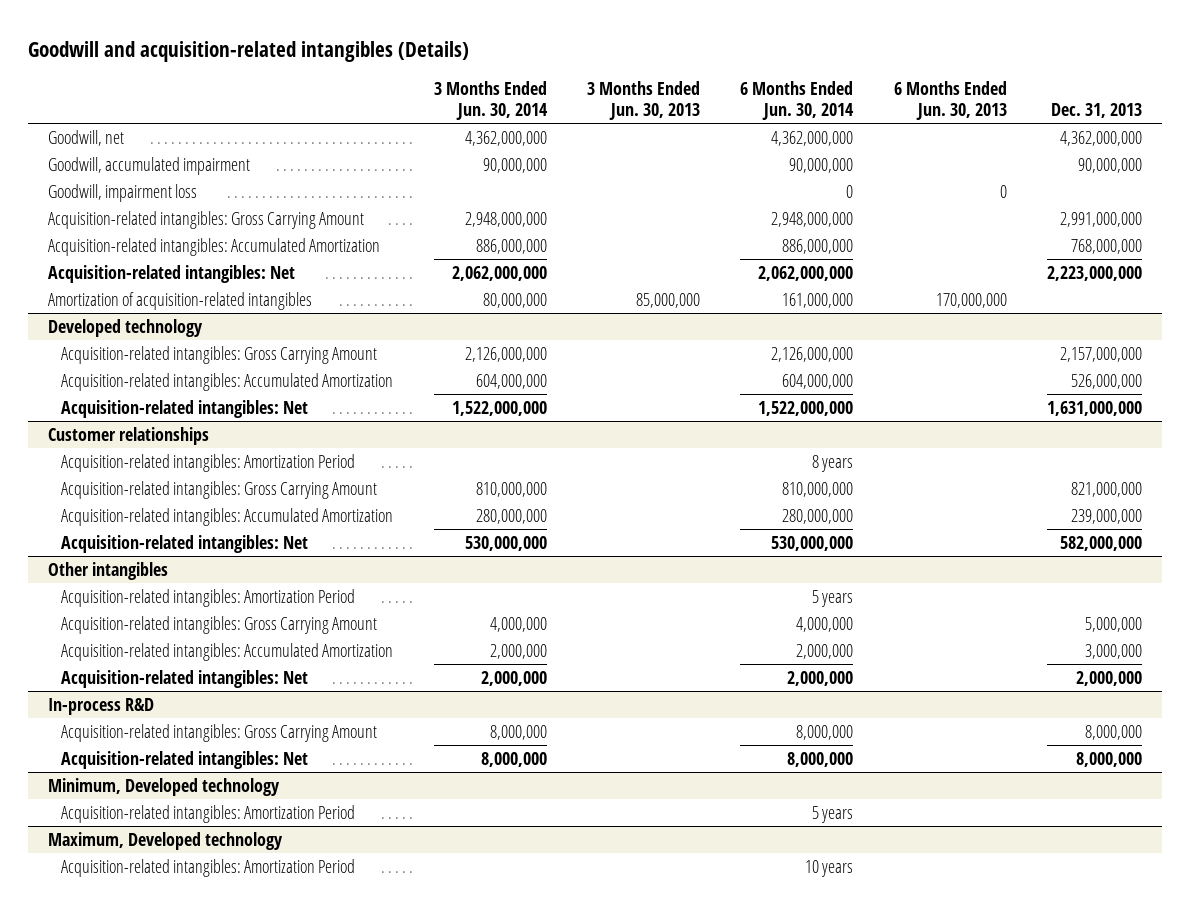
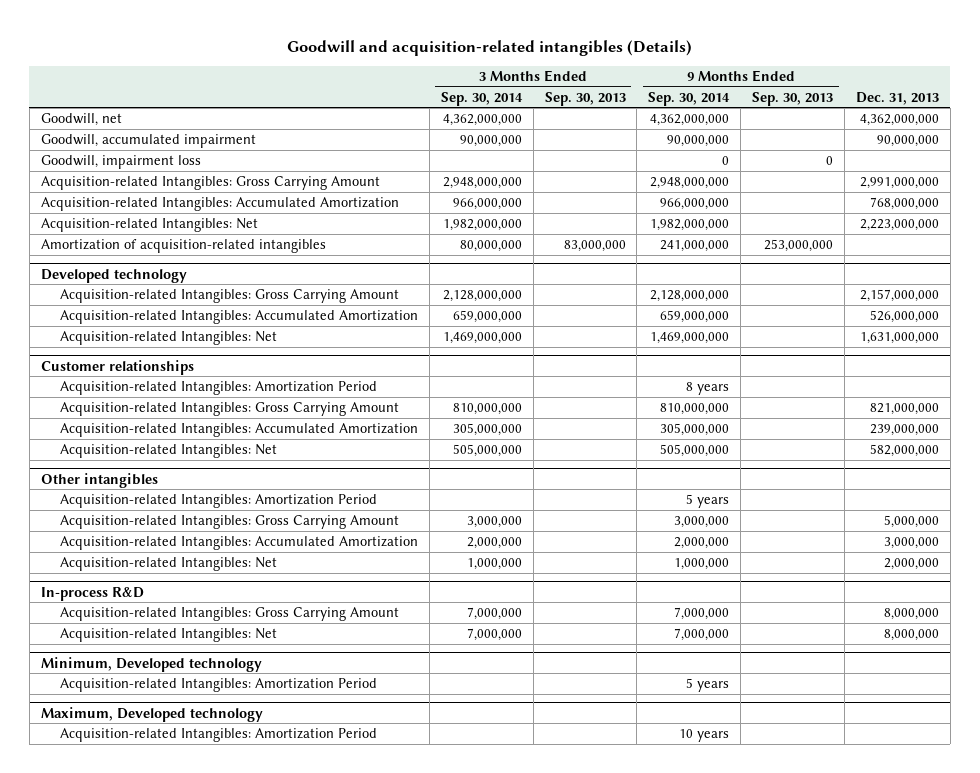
- | 3 Months Ended Jun. 30, 2014 | 3 Months Ended Jun. 30, 2013 | 6 Months Ended Jun. 30, 2014 | 6 Months Ended Jun. 30, 2013 | Dec. 31, 2013
+ | 3 Months Ended Sep. 30, 2014 | 3 Months Ended Sep. 30, 2013 | 9 Months Ended Sep. 30, 2014 | 9 Months Ended Sep. 30, 2013 | Dec. 31, 2013
- Acquisition-related intangibles: Gross Carrying Amount | 2,948,000,000 | | 2,948,000,000 | | 2,991,000,000
- Acquisition-related intangibles: Accumulated Amortization | 886,000,000 | | 886,000,000 | | 768,000,000
- Acquisition-related intangibles: Net | 2,062,000,000 | | 2,062,000,000 | | 2,223,000,000
+ Acquisition-related Intangibles: Gross Carrying Amount | 2,948,000,000 | | 2,948,000,000 | | 2,991,000,000
+ Acquisition-related Intangibles: Accumulated Amortization | 966,000,000 | | 966,000,000 | | 768,000,000
+ Acquisition-related Intangibles: Net | 1,982,000,000 | | 1,982,000,000 | | 2,223,000,000
@ Developed technology
- Acquisition-related intangibles: Gross Carrying Amount | 2,126,000,000 | | 2,126,000,000 | | 2,157,000,000
- Acquisition-related intangibles: Accumulated Amortization | 604,000,000 | | 604,000,000 | | 526,000,000
- Acquisition-related intangibles: Net | 1,522,000,000 | | 1,522,000,000 | | 1,631,000,000
+ Acquisition-related Intangibles: Gross Carrying Amount | 2,128,000,000 | | 2,128,000,000 | | 2,157,000,000
+ Acquisition-related Intangibles: Accumulated Amortization | 659,000,000 | | 659,000,000 | | 526,000,000
+ Acquisition-related Intangibles: Net | 1,469,000,000 | | 1,469,000,000 | | 1,631,000,000
@ Customer relationships
- Acquisition-related intangibles: Amortization Period | | | 8 years | |
- Acquisition-related intangibles: Gross Carrying Amount | 810,000,000 | | 810,000,000 | | 821,000,000
- Acquisition-related intangibles: Accumulated Amortization | 280,000,000 | | 280,000,000 | | 239,000,000
- Acquisition-related intangibles: Net | 530,000,000 | | 530,000,000 | | 582,000,000
+ Acquisition-related Intangibles: Amortization Period | | | 8 years | |
+ Acquisition-related Intangibles: Gross Carrying Amount | 810,000,000 | | 810,000,000 | | 821,000,000
+ Acquisition-related Intangibles: Accumulated Amortization | 305,000,000 | | 305,000,000 | | 239,000,000
+ Acquisition-related Intangibles: Net | 505,000,000 | | 505,000,000 | | 582,000,000
@ Other intangibles
- Acquisition-related intangibles: Amortization Period | | | 5 years | |
- Acquisition-related intangibles: Gross Carrying Amount | 4,000,000 | | 4,000,000 | | 5,000,000
- Acquisition-related intangibles: Accumulated Amortization | 2,000,000 | | 2,000,000 | | 3,000,000
- Acquisition-related intangibles: Net | 2,000,000 | | 2,000,000 | | 2,000,000
+ Acquisition-related Intangibles: Amortization Period | | | 5 years | |
+ Acquisition-related Intangibles: Gross Carrying Amount | 3,000,000 | | 3,000,000 | | 5,000,000
+ Acquisition-related Intangibles: Accumulated Amortization | 2,000,000 | | 2,000,000 | | 3,000,000
+ Acquisition-related Intangibles: Net | 1,000,000 | | 1,000,000 | | 2,000,000
@ In-process R&D
- Acquisition-related intangibles: Gross Carrying Amount | 8,000,000 | | 8,000,000 | | 8,000,000
- Acquisition-related intangibles: Net | 8,000,000 | | 8,000,000 | | 8,000,000
+ Acquisition-related Intangibles: Gross Carrying Amount | 7,000,000 | | 7,000,000 | | 8,000,000
+ Acquisition-related Intangibles: Net | 7,000,000 | | 7,000,000 | | 8,000,000
@ Minimum, Developed technology
- Acquisition-related intangibles: Amortization Period | | | 5 years | |
+ Acquisition-related Intangibles: Amortization Period | | | 5 years | |
@ Maximum, Developed technology
- Acquisition-related intangibles: Amortization Period | | | 10 years | |
+ Acquisition-related Intangibles: Amortization Period | | | 10 years | |

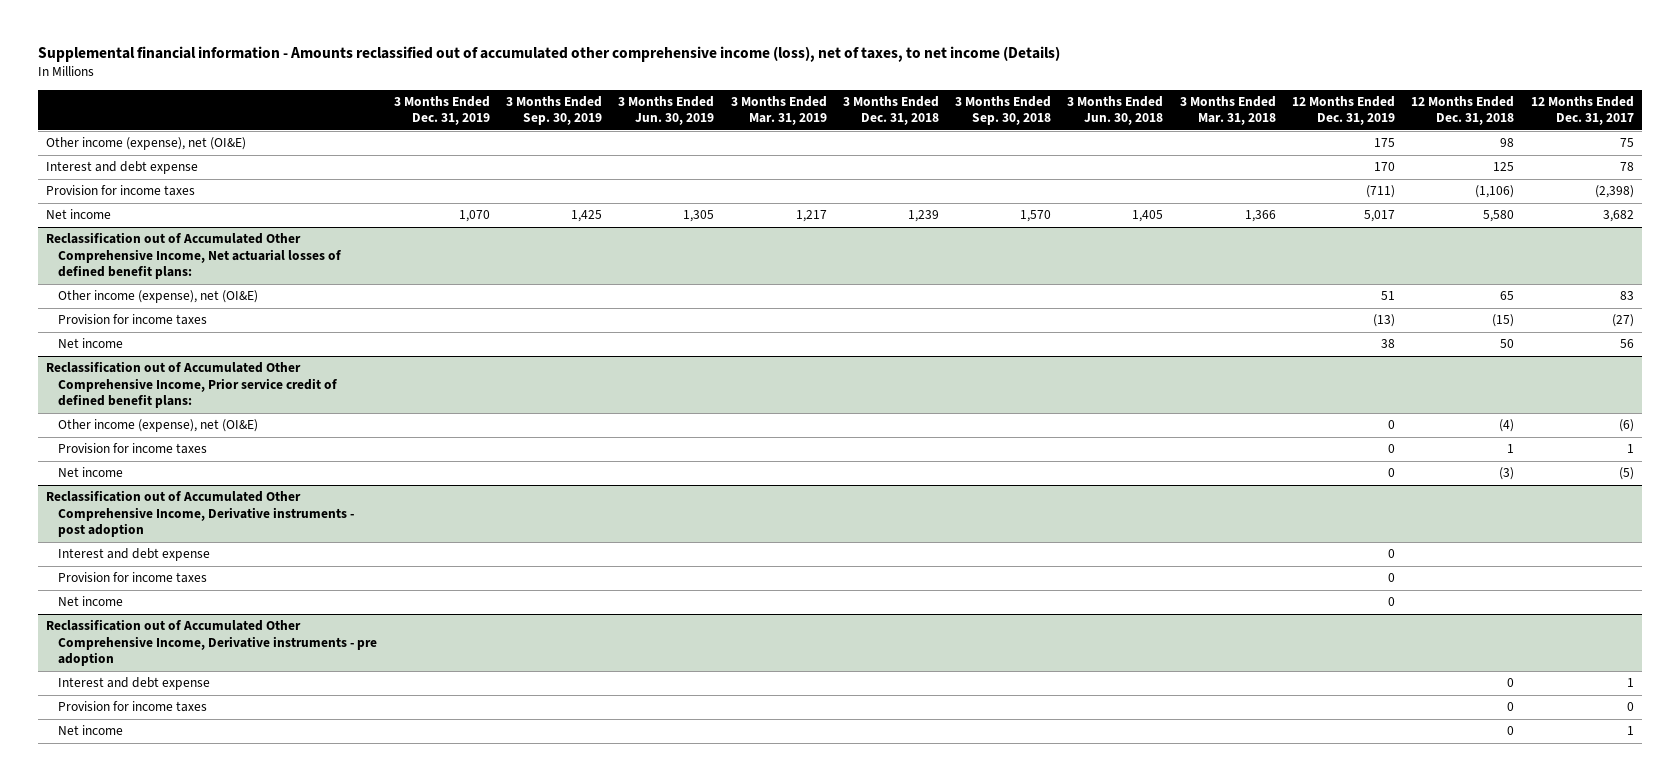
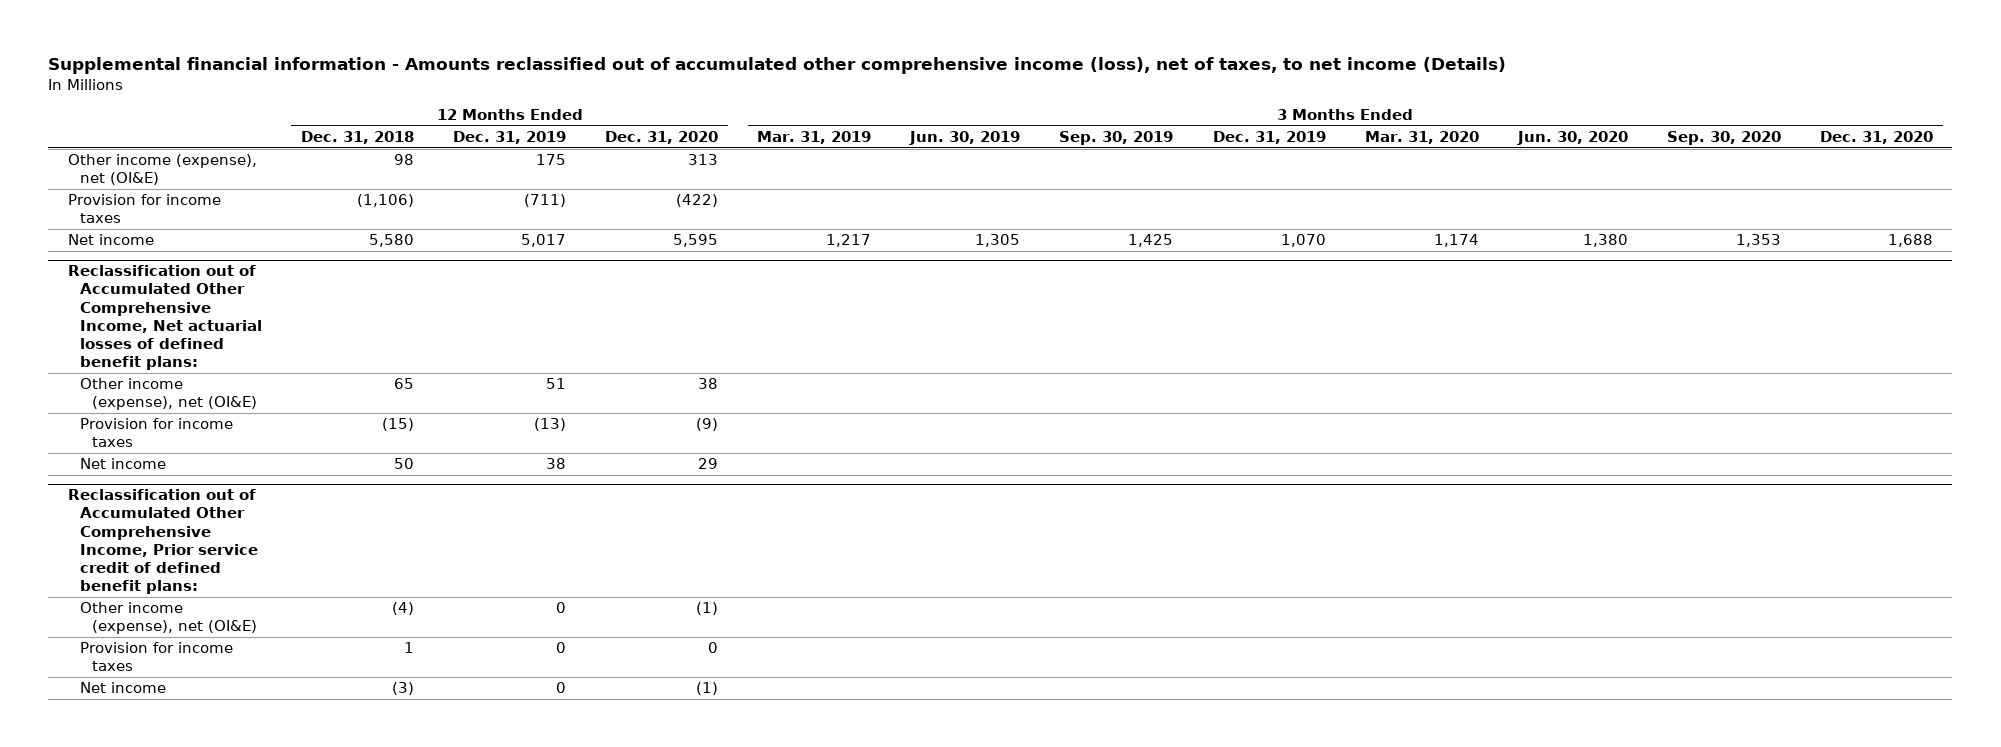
- | 3 Months Ended Dec. 31, 2019 | 3 Months Ended Sep. 30, 2019 | 3 Months Ended Jun. 30, 2019 | 3 Months Ended Mar. 31, 2019 | 3 Months Ended Dec. 31, 2018 | 3 Months Ended Sep. 30, 2018 | 3 Months Ended Jun. 30, 2018 | 3 Months Ended Mar. 31, 2018 | 12 Months Ended Dec. 31, 2019 | 12 Months Ended Dec. 31, 2018 | 12 Months Ended Dec. 31, 2017
+ | 12 Months Ended Dec. 31, 2018 | 12 Months Ended Dec. 31, 2019 | 12 Months Ended Dec. 31, 2020 | 3 Months Ended Mar. 31, 2019 | 3 Months Ended Jun. 30, 2019 | 3 Months Ended Sep. 30, 2019 | 3 Months Ended Dec. 31, 2019 | 3 Months Ended Mar. 31, 2020 | 3 Months Ended Jun. 30, 2020 | 3 Months Ended Sep. 30, 2020 | 3 Months Ended Dec. 31, 2020
- Interest and debt expense | | | | | | | | | 170 | 125 | 78
- Reclassification out of Accumulated Other Comprehensive Income, Derivative instruments - post adoption
- Interest and debt expense | | | | | | | | | 0 | |
- Provision for income taxes | | | | | | | | | 0 | |
- Net income | | | | | | | | | 0 | |
- Reclassification out of Accumulated Other Comprehensive Income, Derivative instruments - pre adoption
- Interest and debt expense | | | | | | | | | | 0 | 1
- Provision for income taxes | | | | | | | | | | 0 | 0
- Net income | | | | | | | | | | 0 | 1

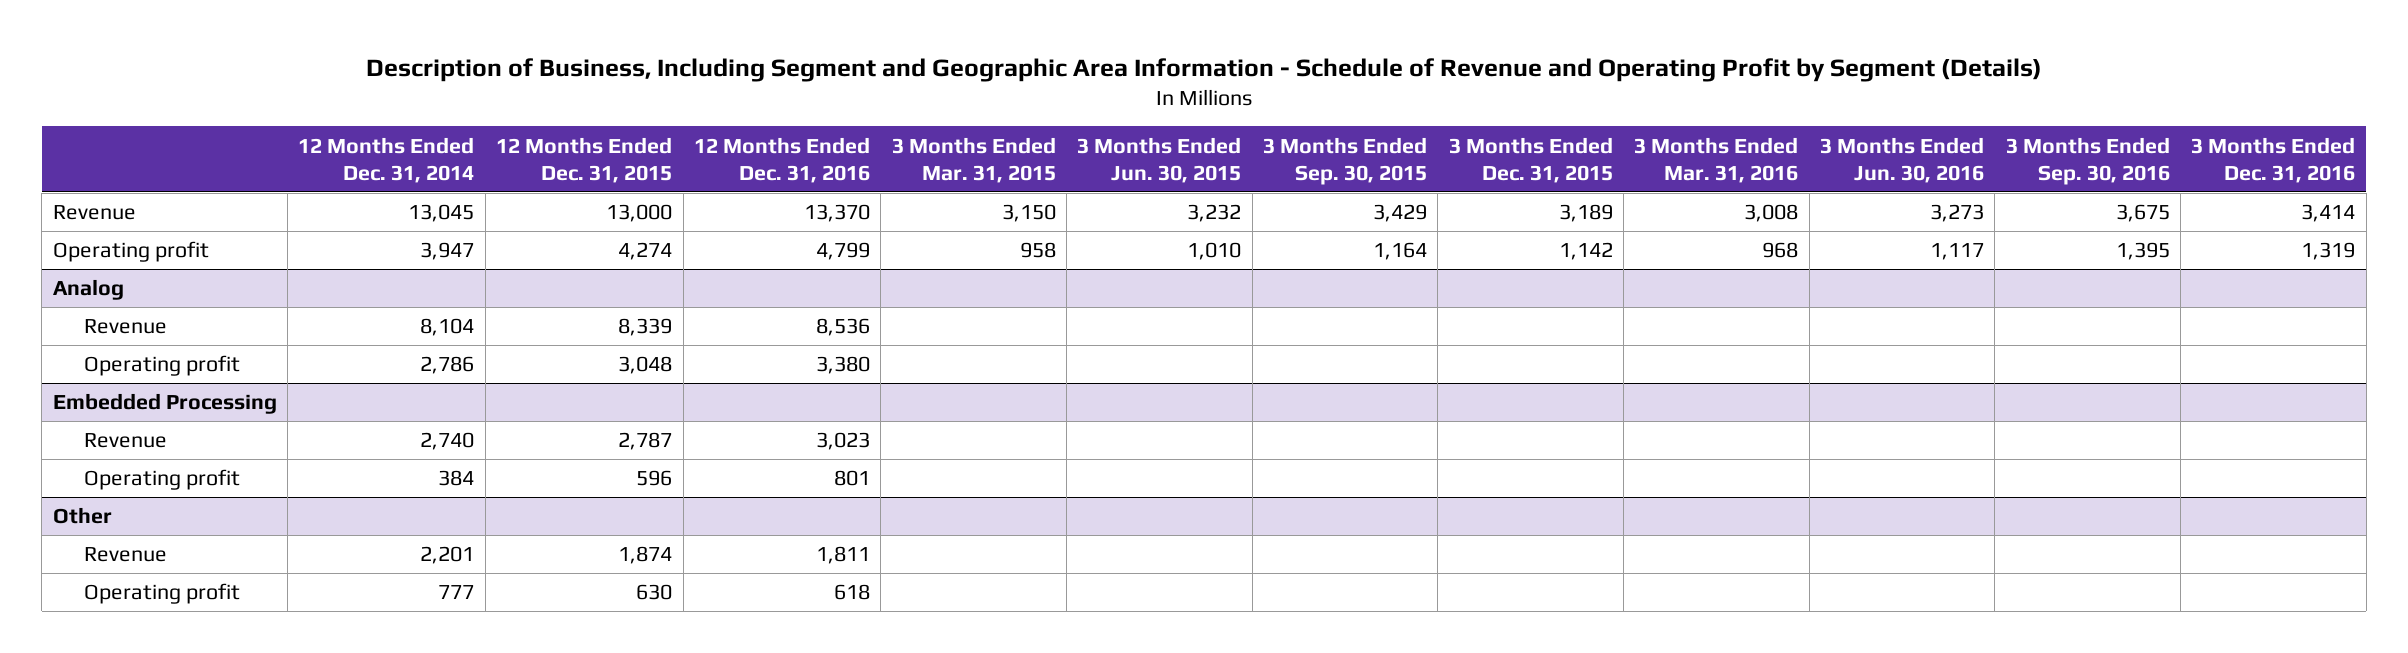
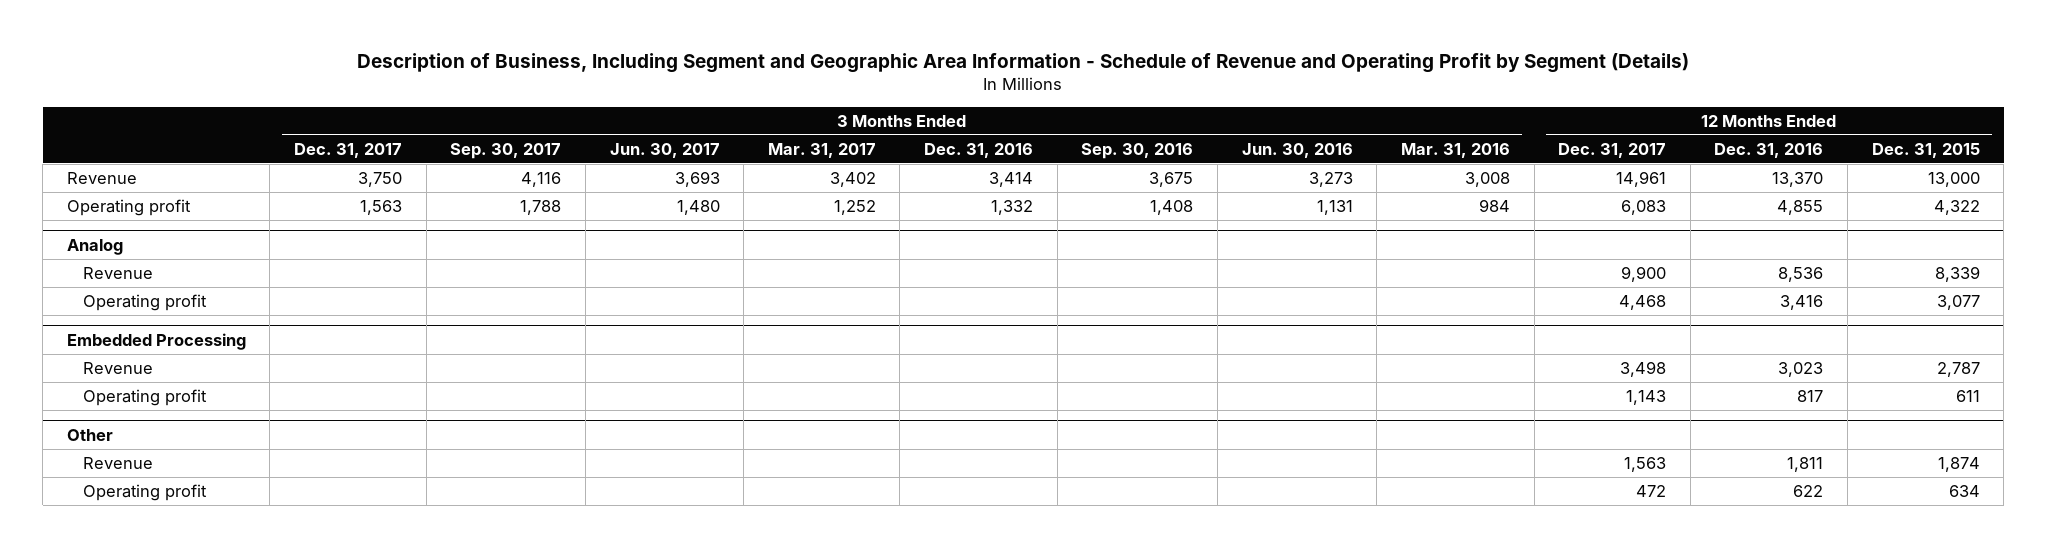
- | 12 Months Ended Dec. 31, 2014 | 12 Months Ended Dec. 31, 2015 | 12 Months Ended Dec. 31, 2016 | 3 Months Ended Mar. 31, 2015 | 3 Months Ended Jun. 30, 2015 | 3 Months Ended Sep. 30, 2015 | 3 Months Ended Dec. 31, 2015 | 3 Months Ended Mar. 31, 2016 | 3 Months Ended Jun. 30, 2016 | 3 Months Ended Sep. 30, 2016 | 3 Months Ended Dec. 31, 2016
+ | 3 Months Ended Dec. 31, 2017 | 3 Months Ended Sep. 30, 2017 | 3 Months Ended Jun. 30, 2017 | 3 Months Ended Mar. 31, 2017 | 3 Months Ended Dec. 31, 2016 | 3 Months Ended Sep. 30, 2016 | 3 Months Ended Jun. 30, 2016 | 3 Months Ended Mar. 31, 2016 | 12 Months Ended Dec. 31, 2017 | 12 Months Ended Dec. 31, 2016 | 12 Months Ended Dec. 31, 2015
- Operating profit | 3,947 | 4,274 | 4,799 | 958 | 1,010 | 1,164 | 1,142 | 968 | 1,117 | 1,395 | 1,319
+ Operating profit | 1,563 | 1,788 | 1,480 | 1,252 | 1,332 | 1,408 | 1,131 | 984 | 6,083 | 4,855 | 4,322
@ Analog
- Operating profit | 2,786 | 3,048 | 3,380 | | | | | | | |
+ Operating profit | | | | | | | | | 4,468 | 3,416 | 3,077
@ Embedded Processing
- Operating profit | 384 | 596 | 801 | | | | | | | |
+ Operating profit | | | | | | | | | 1,143 | 817 | 611
@ Other
- Operating profit | 777 | 630 | 618 | | | | | | | |
+ Operating profit | | | | | | | | | 472 | 622 | 634

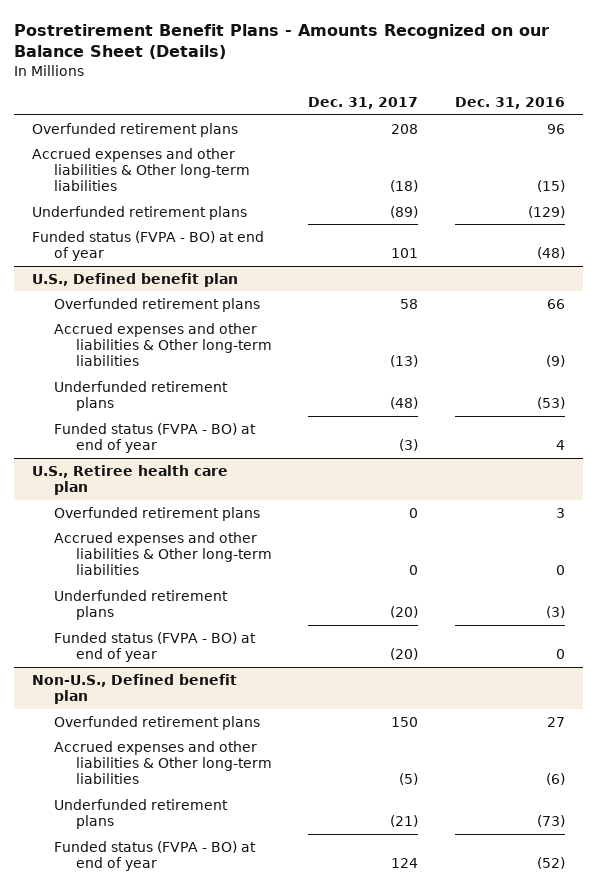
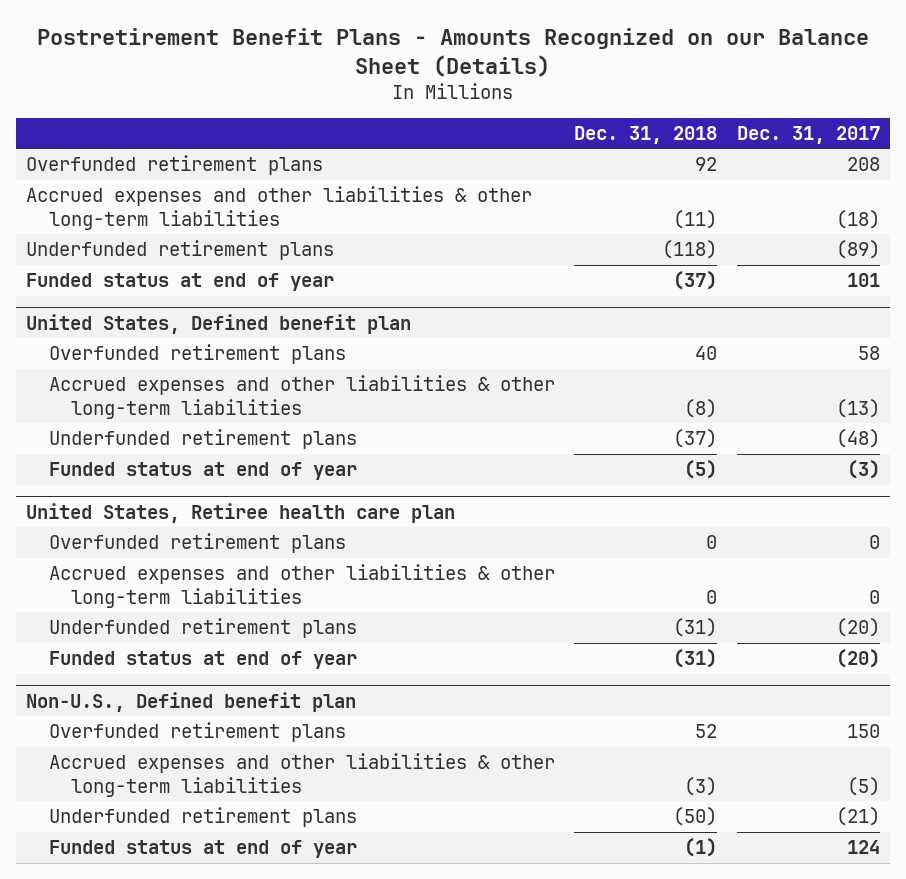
- | Dec. 31, 2017 | Dec. 31, 2016
+ | Dec. 31, 2018 | Dec. 31, 2017
- Accrued expenses and other liabilities & Other long-term liabilities | (18) | (15)
+ Accrued expenses and other liabilities & other long-term liabilities | (11) | (18)
- Funded status (FVPA - BO) at end of year | 101 | (48)
- U.S., Defined benefit plan
+ Funded status at end of year | (37) | 101
+ United States, Defined benefit plan
- Accrued expenses and other liabilities & Other long-term liabilities | (13) | (9)
+ Accrued expenses and other liabilities & other long-term liabilities | (8) | (13)
- Funded status (FVPA - BO) at end of year | (3) | 4
- U.S., Retiree health care plan
+ Funded status at end of year | (5) | (3)
+ United States, Retiree health care plan
- Accrued expenses and other liabilities & Other long-term liabilities | 0 | 0
+ Accrued expenses and other liabilities & other long-term liabilities | 0 | 0
- Funded status (FVPA - BO) at end of year | (20) | 0
+ Funded status at end of year | (31) | (20)
@ Non-U.S., Defined benefit plan
- Accrued expenses and other liabilities & Other long-term liabilities | (5) | (6)
+ Accrued expenses and other liabilities & other long-term liabilities | (3) | (5)
- Funded status (FVPA - BO) at end of year | 124 | (52)
+ Funded status at end of year | (1) | 124

